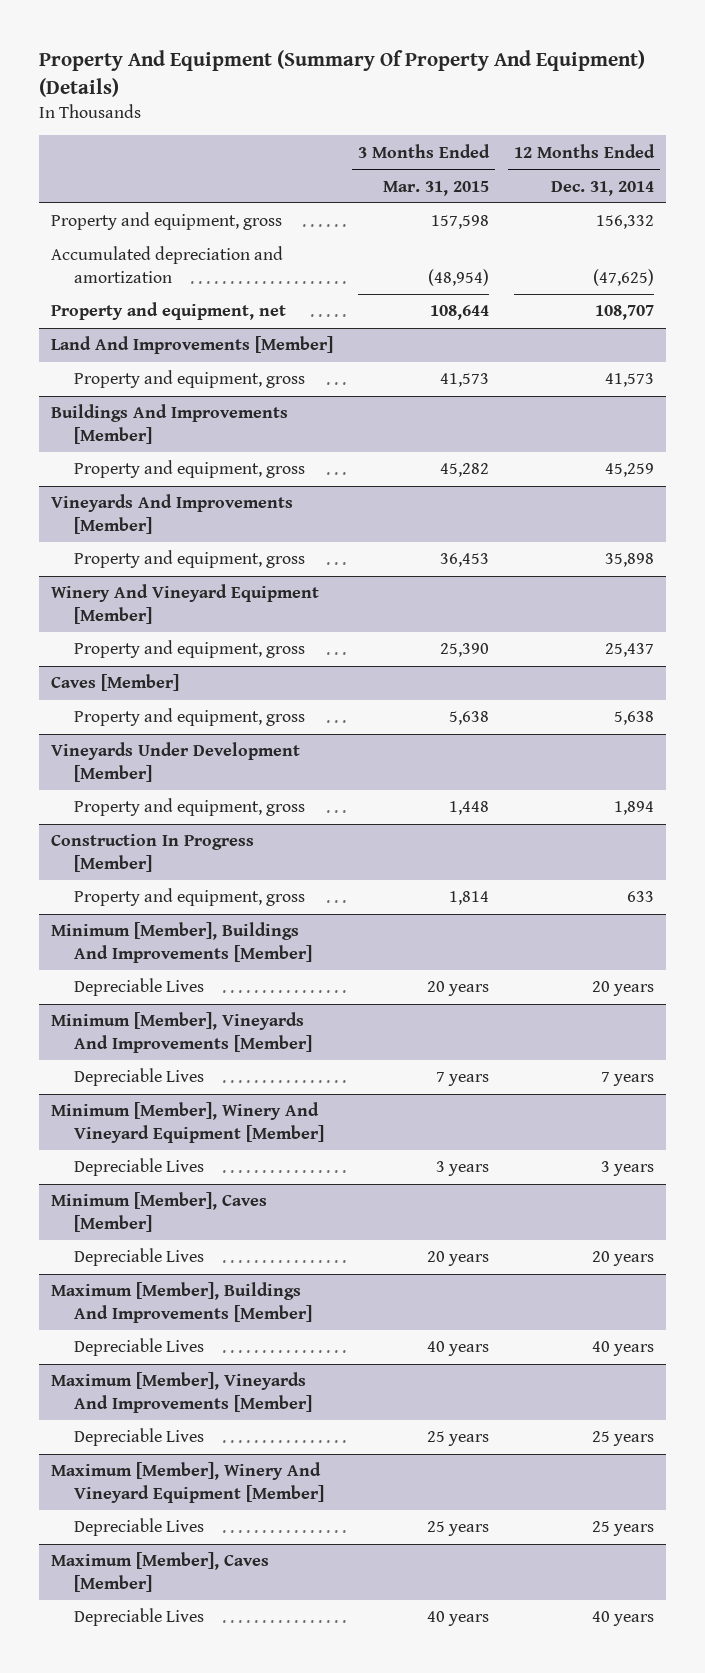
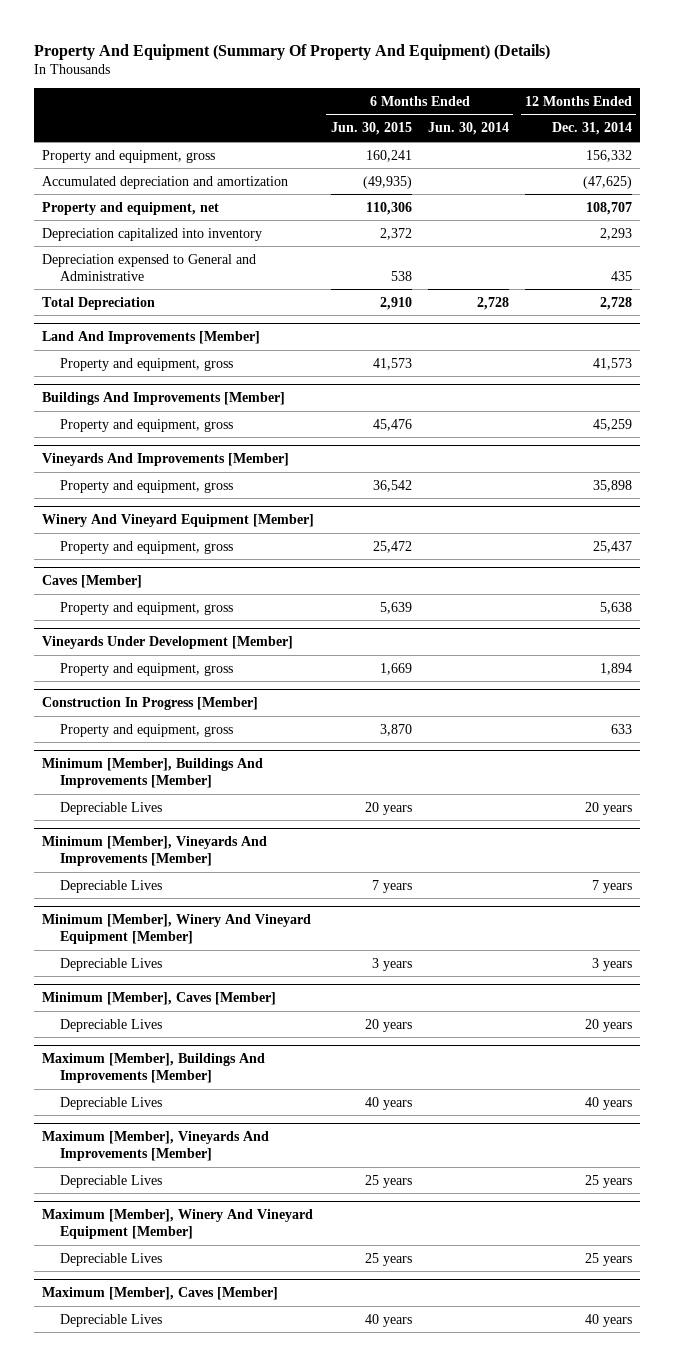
- | 3 Months Ended Mar. 31, 2015 | 12 Months Ended Dec. 31, 2014
+ | 6 Months Ended Jun. 30, 2015 | 6 Months Ended Jun. 30, 2014 | 12 Months Ended Dec. 31, 2014
+ Depreciation capitalized into inventory | 2,372 | | 2,293
+ Depreciation expensed to General and Administrative | 538 | | 435
+ Total Depreciation | 2,910 | 2,728 | 2,728

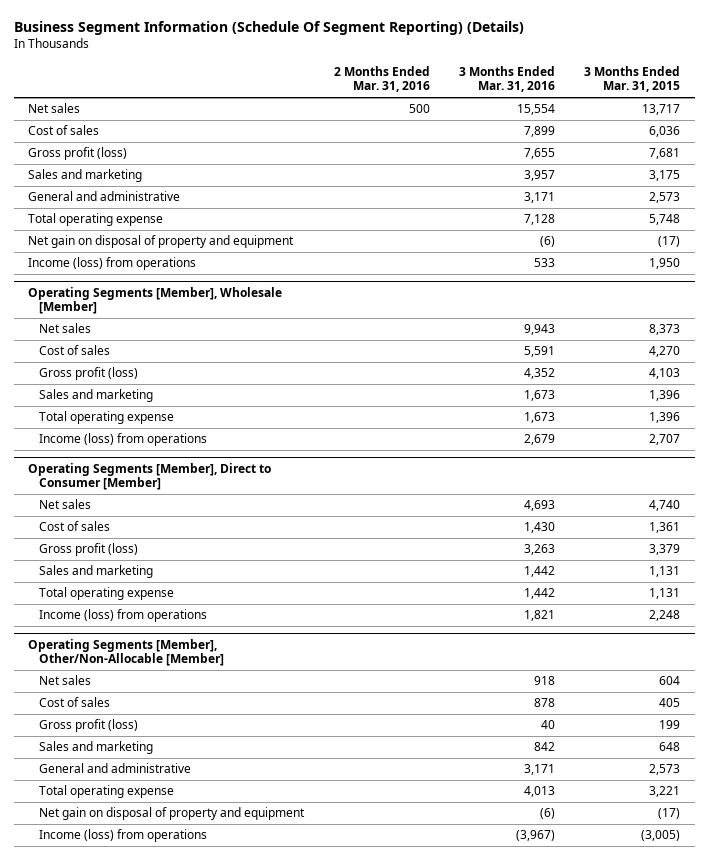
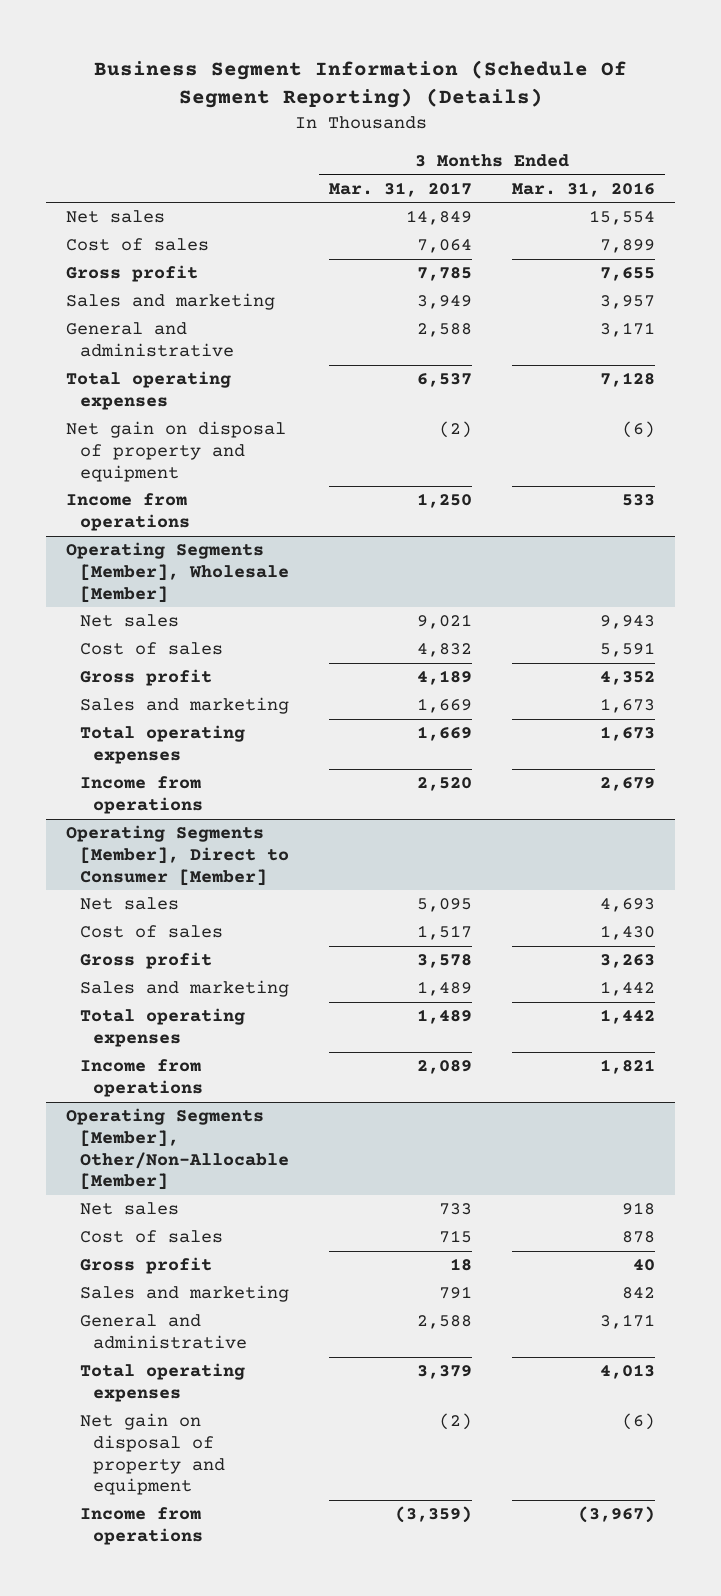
- | 2 Months Ended Mar. 31, 2016 | 3 Months Ended Mar. 31, 2016 | 3 Months Ended Mar. 31, 2015
+ | 3 Months Ended Mar. 31, 2017 | 3 Months Ended Mar. 31, 2016
- Gross profit (loss) | | 7,655 | 7,681
+ Gross profit | 7,785 | 7,655
- Total operating expense | | 7,128 | 5,748
+ Total operating expenses | 6,537 | 7,128
- Income (loss) from operations | | 533 | 1,950
+ Income from operations | 1,250 | 533
@ Operating Segments [Member], Wholesale [Member]
- Gross profit (loss) | | 4,352 | 4,103
+ Gross profit | 4,189 | 4,352
- Total operating expense | | 1,673 | 1,396
- Income (loss) from operations | | 2,679 | 2,707
+ Total operating expenses | 1,669 | 1,673
+ Income from operations | 2,520 | 2,679
@ Operating Segments [Member], Direct to Consumer [Member]
- Gross profit (loss) | | 3,263 | 3,379
+ Gross profit | 3,578 | 3,263
- Total operating expense | | 1,442 | 1,131
- Income (loss) from operations | | 1,821 | 2,248
+ Total operating expenses | 1,489 | 1,442
+ Income from operations | 2,089 | 1,821
@ Operating Segments [Member], Other/Non-Allocable [Member]
- Gross profit (loss) | | 40 | 199
+ Gross profit | 18 | 40
- Total operating expense | | 4,013 | 3,221
+ Total operating expenses | 3,379 | 4,013
- Income (loss) from operations | | (3,967) | (3,005)
+ Income from operations | (3,359) | (3,967)

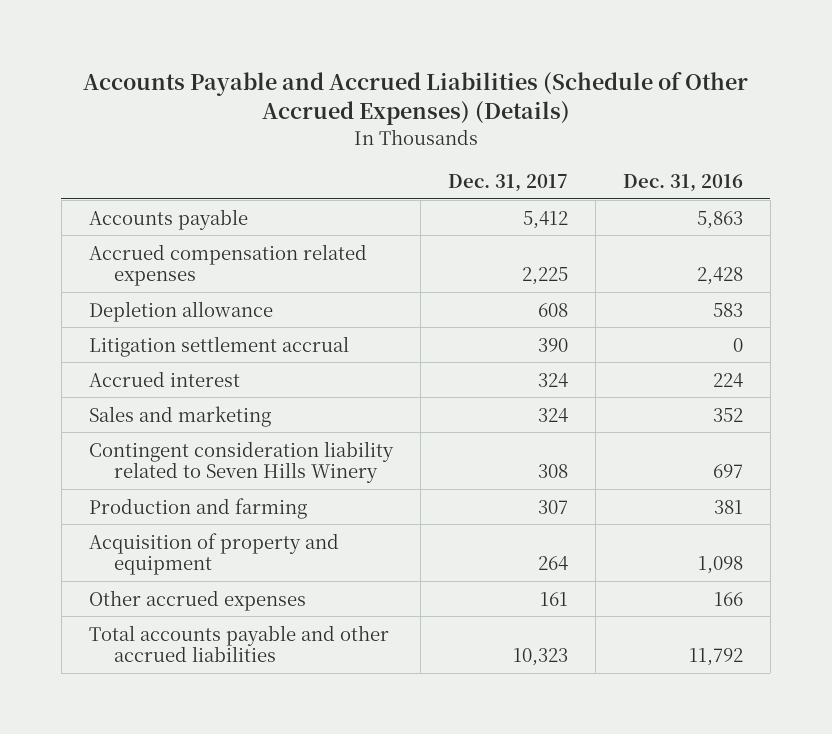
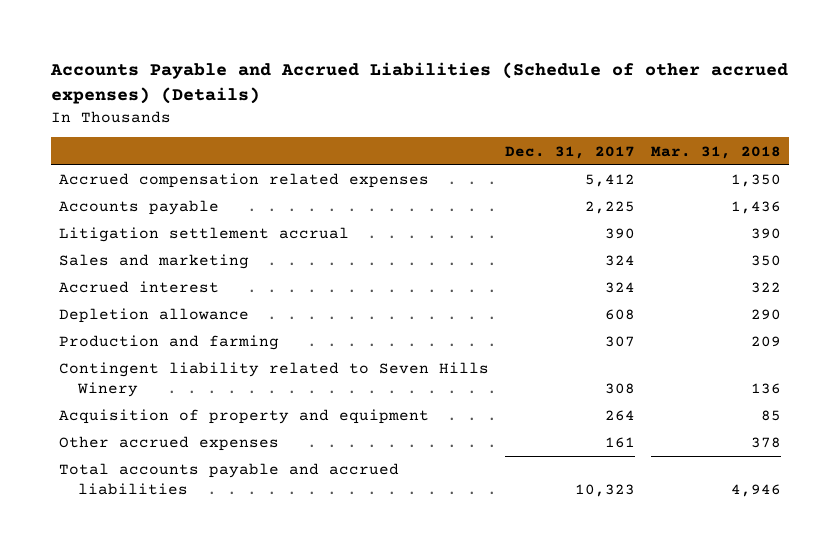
- Accounts Payable and Accrued Liabilities (Schedule of Other Accrued Expenses) (Details)
+ Accounts Payable and Accrued Liabilities (Schedule of other accrued expenses) (Details)
- | Dec. 31, 2017 | Dec. 31, 2016
+ | Dec. 31, 2017 | Mar. 31, 2018
- Accounts payable | 5,412 | 5,863
- Accrued compensation related expenses | 2,225 | 2,428
+ Accrued compensation related expenses | 5,412 | 1,350
+ Accounts payable | 2,225 | 1,436
- Contingent consideration liability related to Seven Hills Winery | 308 | 697
moved down: Accrued interest | 324 | 322
moved down: Depletion allowance | 608 | 290
+ Contingent liability related to Seven Hills Winery | 308 | 136
- Total accounts payable and other accrued liabilities | 10,323 | 11,792
+ Total accounts payable and accrued liabilities | 10,323 | 4,946

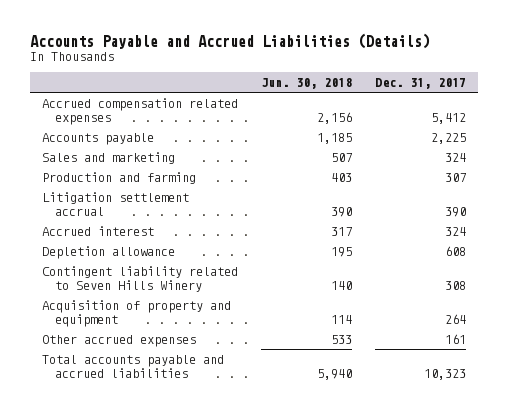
- Accounts Payable and Accrued Liabilities (Schedule of other accrued expenses) (Details)
+ Accounts Payable and Accrued Liabilities (Details)
- | Dec. 31, 2017 | Mar. 31, 2018
+ | Jun. 30, 2018 | Dec. 31, 2017
moved up: Production and farming | 403 | 307
moved down: Litigation settlement accrual | 390 | 390

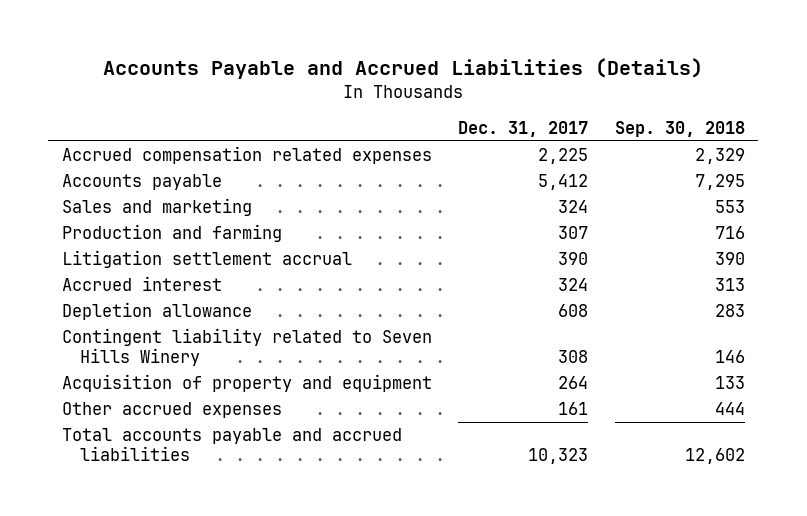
- | Jun. 30, 2018 | Dec. 31, 2017
+ | Dec. 31, 2017 | Sep. 30, 2018
- Accrued compensation related expenses | 2,156 | 5,412
- Accounts payable | 1,185 | 2,225
+ Accrued compensation related expenses | 2,225 | 2,329
+ Accounts payable | 5,412 | 7,295

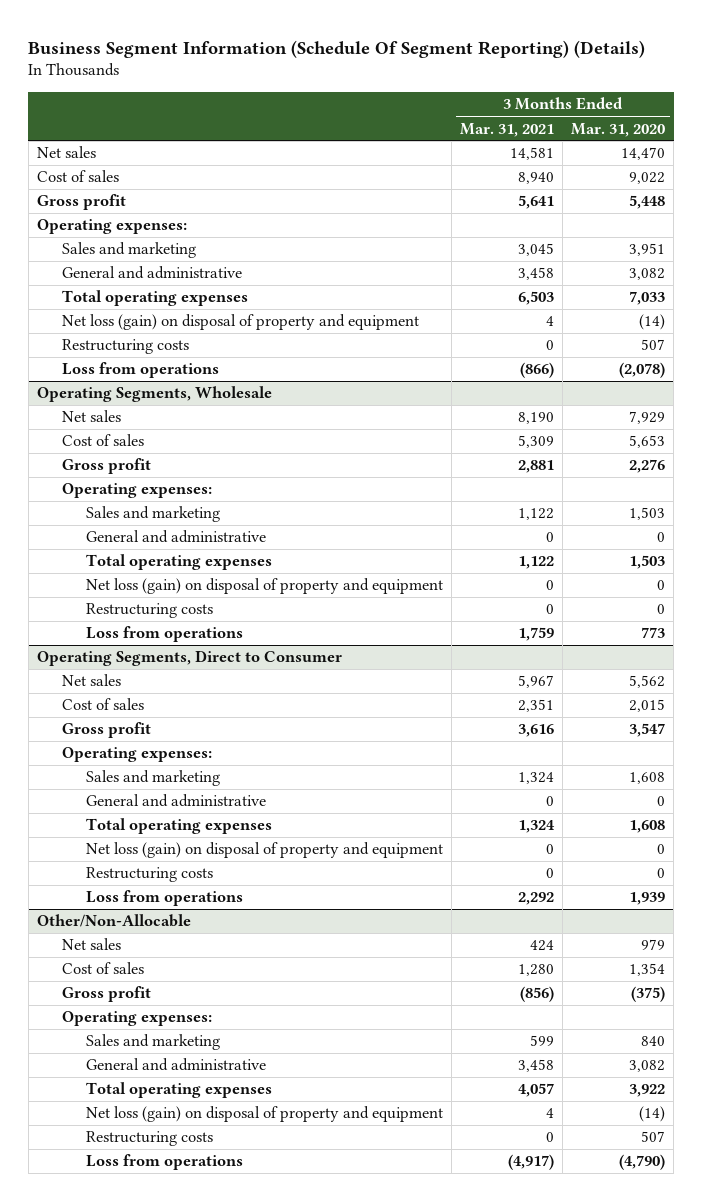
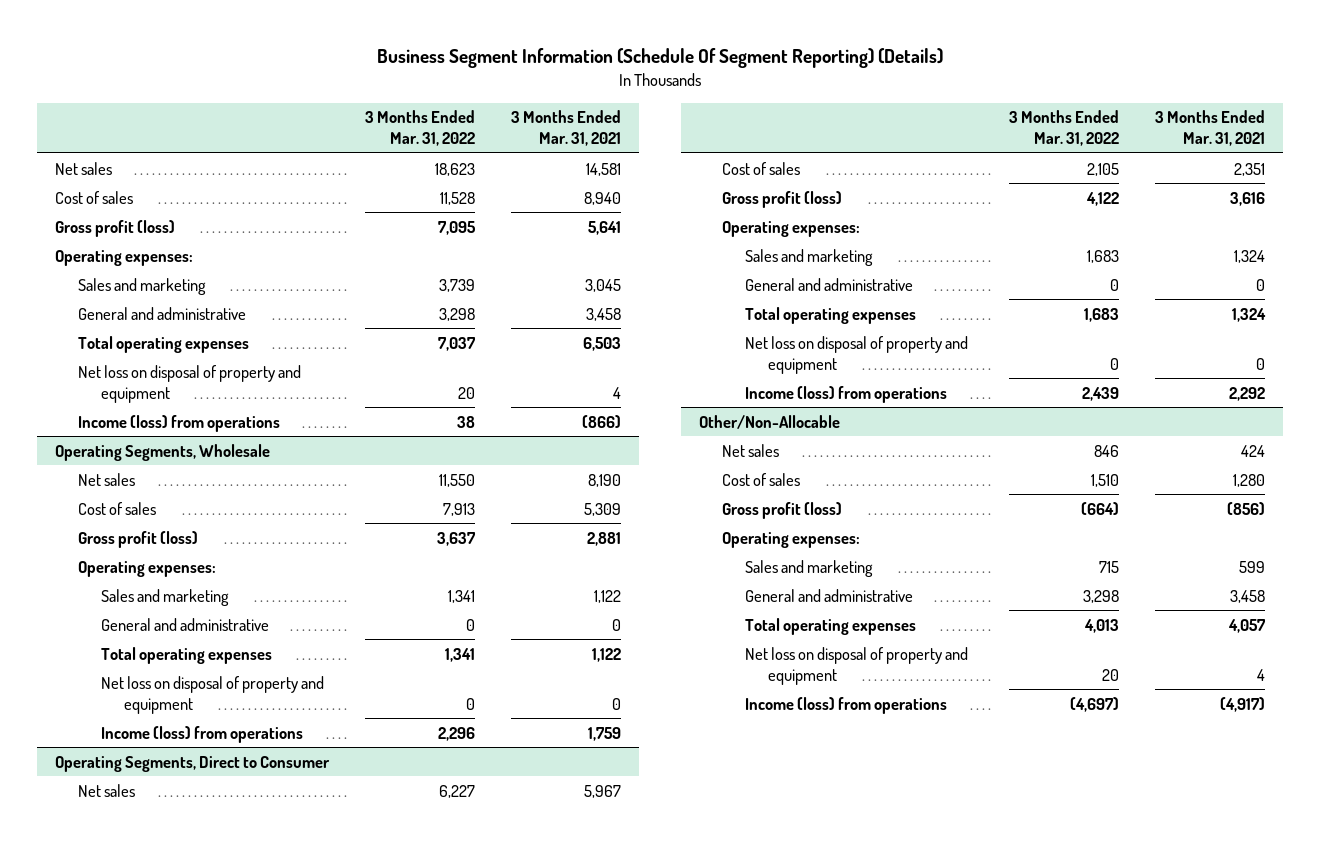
- | 3 Months Ended Mar. 31, 2021 | 3 Months Ended Mar. 31, 2020
+ | 3 Months Ended Mar. 31, 2022 | 3 Months Ended Mar. 31, 2021
- Gross profit | 5,641 | 5,448
+ Gross profit (loss) | 7,095 | 5,641
- Net loss (gain) on disposal of property and equipment | 4 | (14)
- Restructuring costs | 0 | 507
- Loss from operations | (866) | (2,078)
+ Net loss on disposal of property and equipment | 20 | 4
+ Income (loss) from operations | 38 | (866)
@ Operating Segments, Wholesale
- Gross profit | 2,881 | 2,276
+ Gross profit (loss) | 3,637 | 2,881
- Net loss (gain) on disposal of property and equipment | 0 | 0
- Restructuring costs | 0 | 0
- Loss from operations | 1,759 | 773
+ Net loss on disposal of property and equipment | 0 | 0
+ Income (loss) from operations | 2,296 | 1,759
@ Operating Segments, Direct to Consumer
- Gross profit | 3,616 | 3,547
+ Gross profit (loss) | 4,122 | 3,616
- Net loss (gain) on disposal of property and equipment | 0 | 0
- Restructuring costs | 0 | 0
- Loss from operations | 2,292 | 1,939
+ Net loss on disposal of property and equipment | 0 | 0
+ Income (loss) from operations | 2,439 | 2,292
@ Other/Non-Allocable
- Gross profit | (856) | (375)
+ Gross profit (loss) | (664) | (856)
- Net loss (gain) on disposal of property and equipment | 4 | (14)
- Restructuring costs | 0 | 507
- Loss from operations | (4,917) | (4,790)
+ Net loss on disposal of property and equipment | 20 | 4
+ Income (loss) from operations | (4,697) | (4,917)

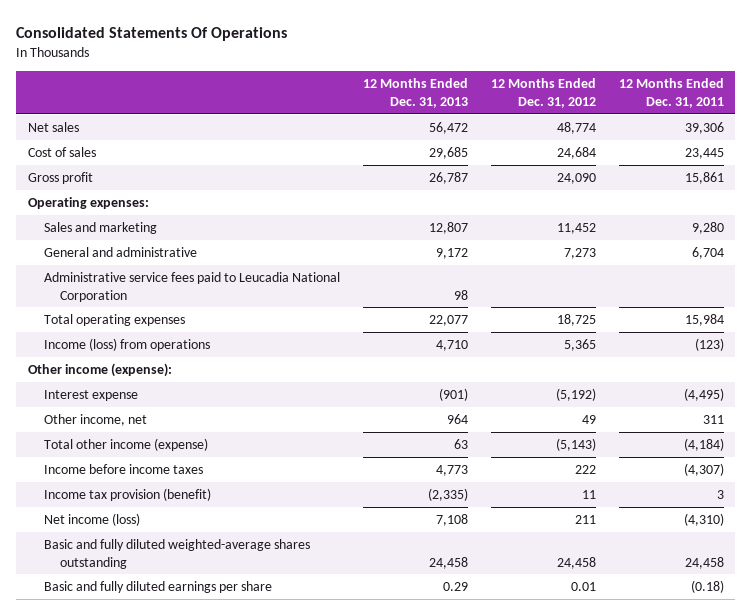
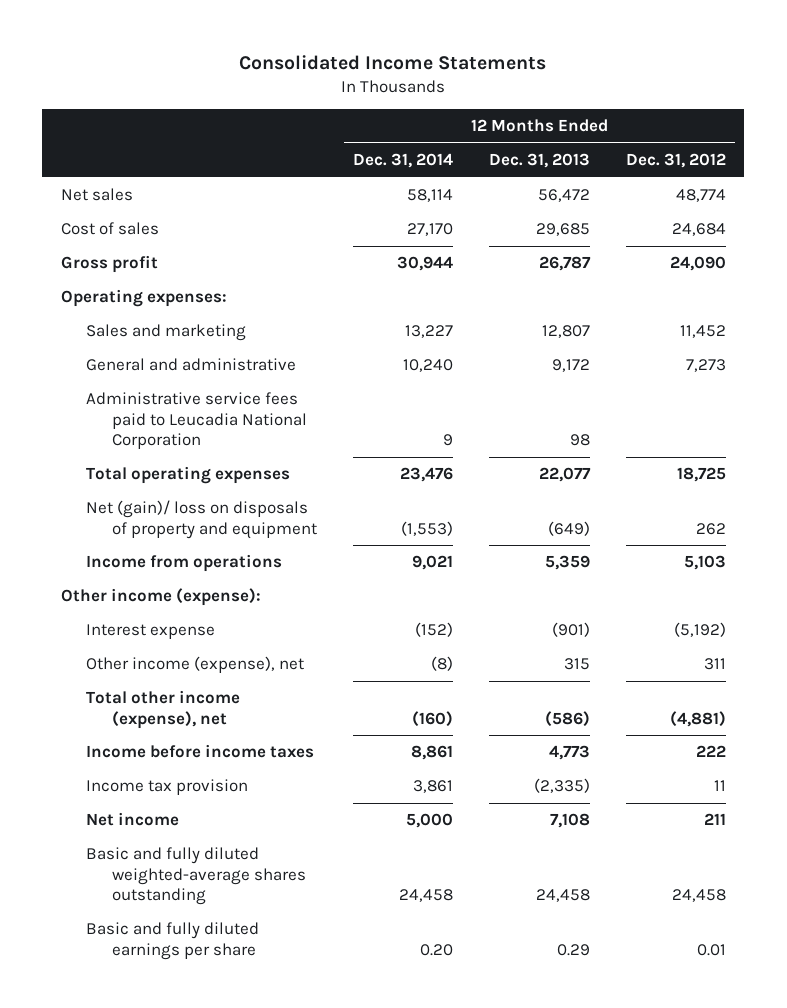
- Consolidated Statements Of Operations
+ Consolidated Income Statements
- | 12 Months Ended Dec. 31, 2013 | 12 Months Ended Dec. 31, 2012 | 12 Months Ended Dec. 31, 2011
+ | 12 Months Ended Dec. 31, 2014 | 12 Months Ended Dec. 31, 2013 | 12 Months Ended Dec. 31, 2012
- Income (loss) from operations | 4,710 | 5,365 | (123)
+ Net (gain)/ loss on disposals of property and equipment | (1,553) | (649) | 262
+ Income from operations | 9,021 | 5,359 | 5,103
- Other income, net | 964 | 49 | 311
- Total other income (expense) | 63 | (5,143) | (4,184)
+ Other income (expense), net | (8) | 315 | 311
+ Total other income (expense), net | (160) | (586) | (4,881)
- Income tax provision (benefit) | (2,335) | 11 | 3
- Net income (loss) | 7,108 | 211 | (4,310)
+ Income tax provision | 3,861 | (2,335) | 11
+ Net income | 5,000 | 7,108 | 211

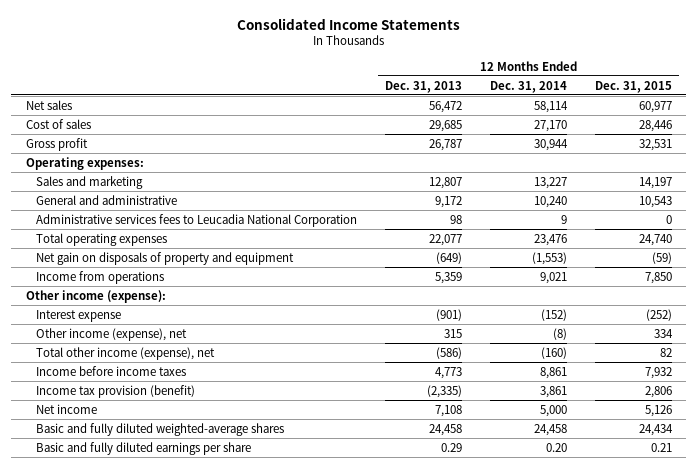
- | 12 Months Ended Dec. 31, 2014 | 12 Months Ended Dec. 31, 2013 | 12 Months Ended Dec. 31, 2012
+ | 12 Months Ended Dec. 31, 2013 | 12 Months Ended Dec. 31, 2014 | 12 Months Ended Dec. 31, 2015
- Administrative service fees paid to Leucadia National Corporation | 9 | 98 |
+ Administrative services fees to Leucadia National Corporation | 98 | 9 | 0
- Net (gain)/ loss on disposals of property and equipment | (1,553) | (649) | 262
+ Net gain on disposals of property and equipment | (649) | (1,553) | (59)
- Income tax provision | 3,861 | (2,335) | 11
+ Income tax provision (benefit) | (2,335) | 3,861 | 2,806
- Basic and fully diluted weighted-average shares outstanding | 24,458 | 24,458 | 24,458
+ Basic and fully diluted weighted-average shares | 24,458 | 24,458 | 24,434

